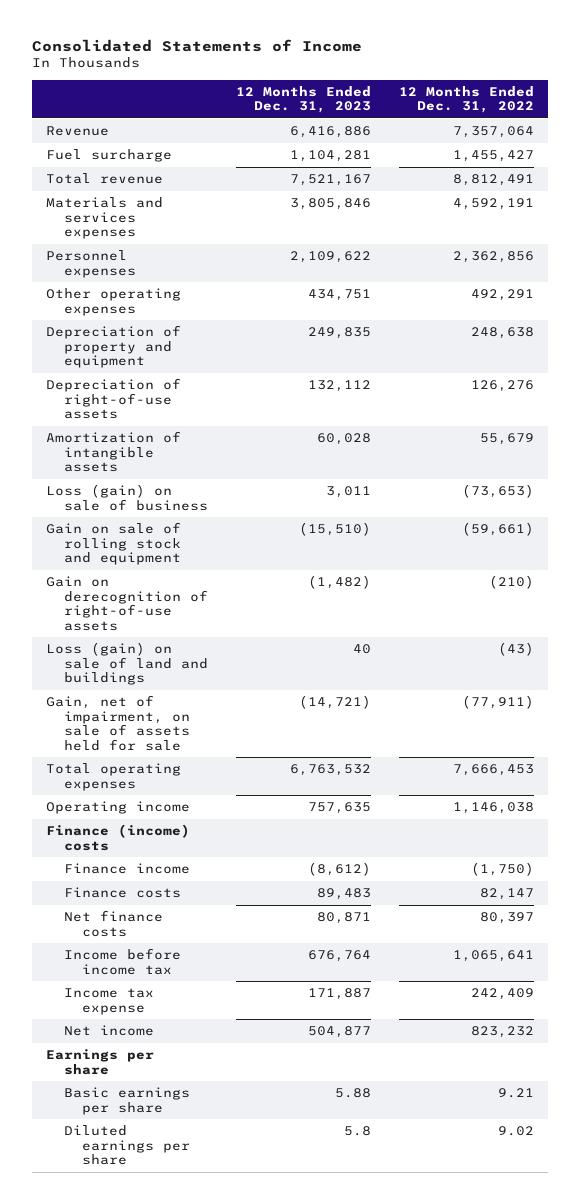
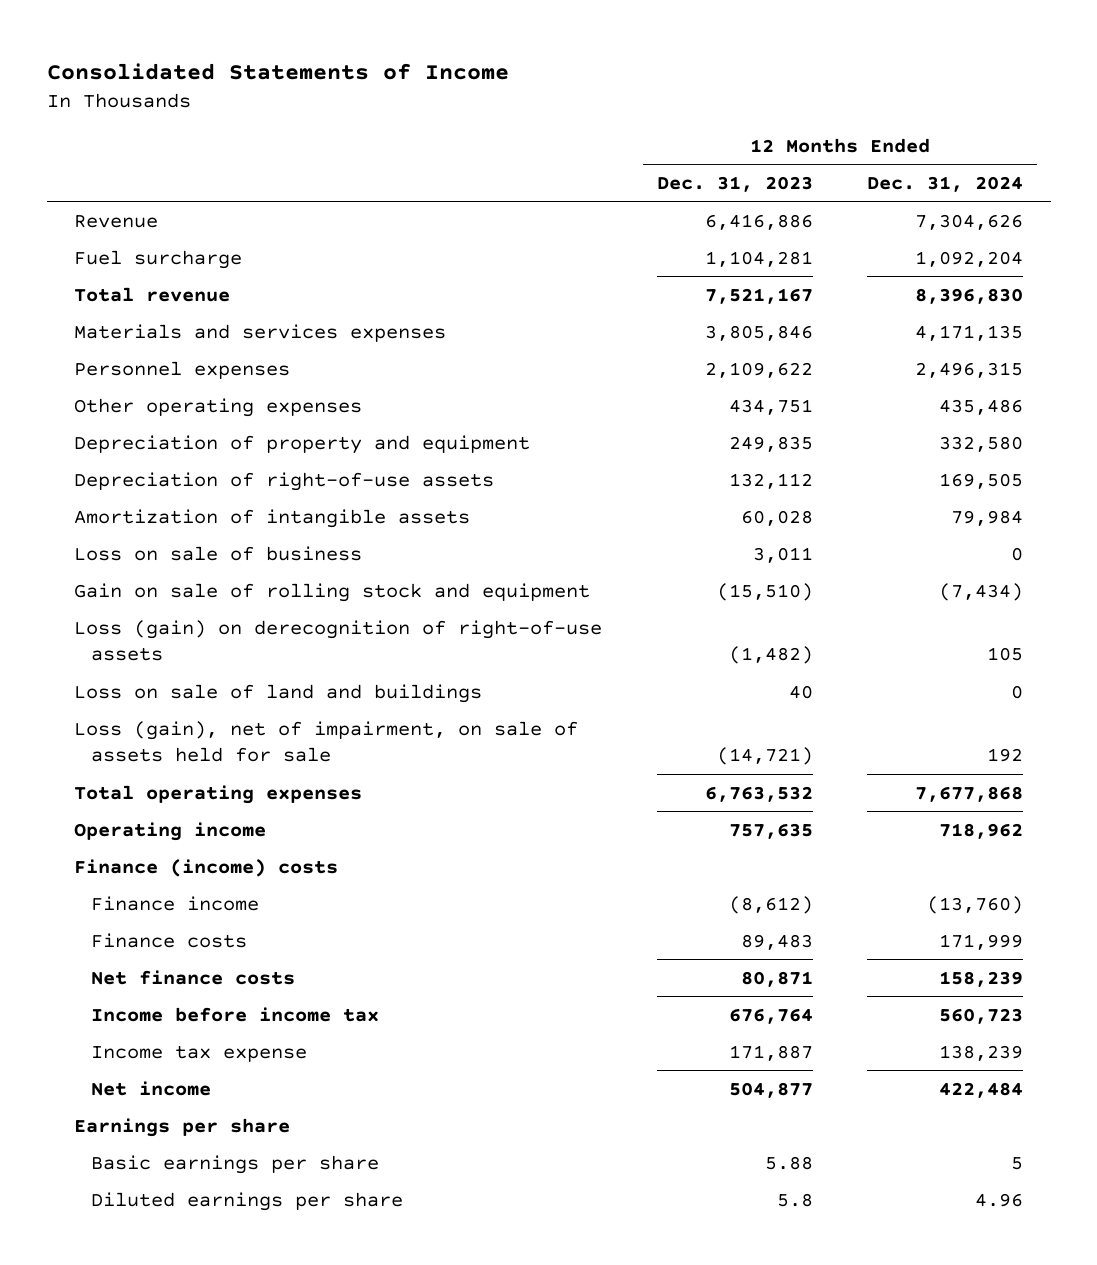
- | 12 Months Ended Dec. 31, 2023 | 12 Months Ended Dec. 31, 2022
+ | 12 Months Ended Dec. 31, 2023 | 12 Months Ended Dec. 31, 2024
- Loss (gain) on sale of business | 3,011 | (73,653)
+ Loss on sale of business | 3,011 | 0
- Gain on derecognition of right-of-use assets | (1,482) | (210)
- Loss (gain) on sale of land and buildings | 40 | (43)
- Gain, net of impairment, on sale of assets held for sale | (14,721) | (77,911)
+ Loss (gain) on derecognition of right-of-use assets | (1,482) | 105
+ Loss on sale of land and buildings | 40 | 0
+ Loss (gain), net of impairment, on sale of assets held for sale | (14,721) | 192

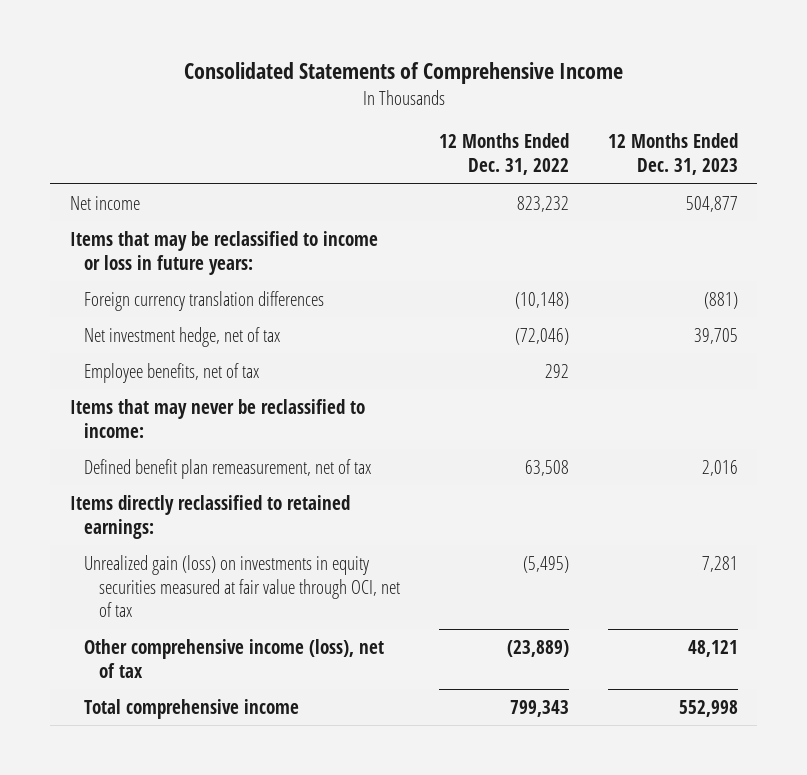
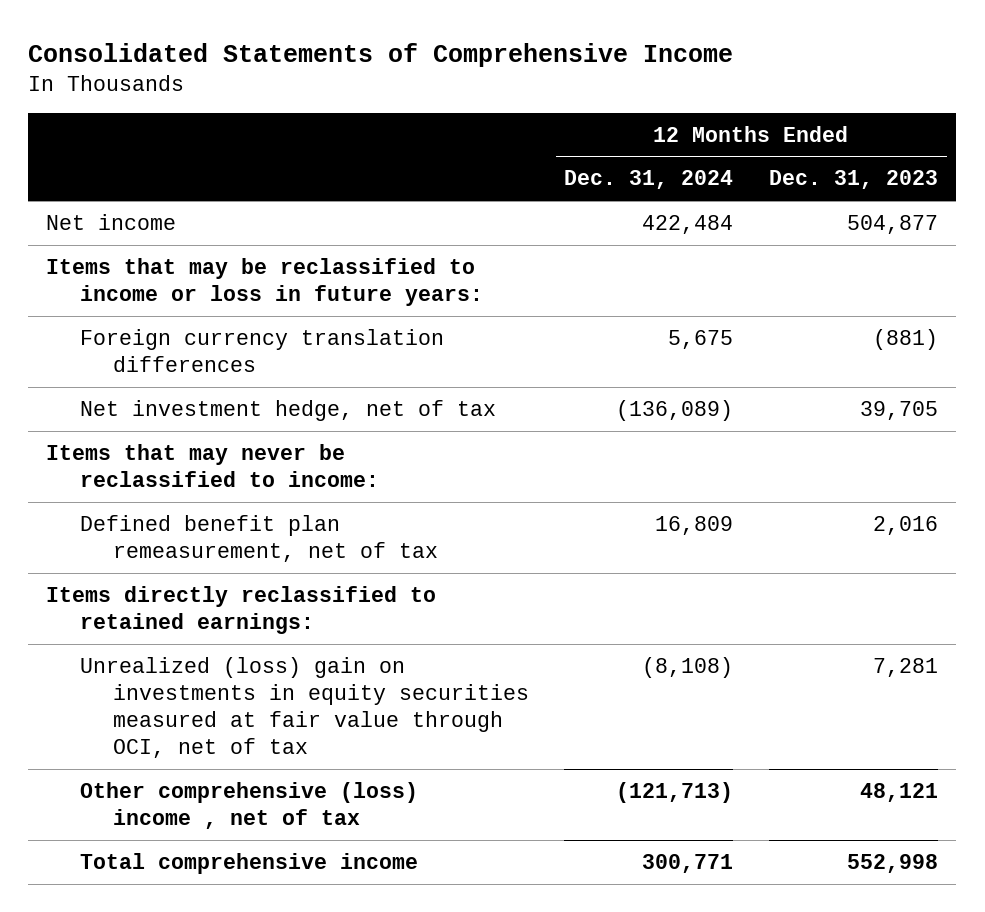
- | 12 Months Ended Dec. 31, 2022 | 12 Months Ended Dec. 31, 2023
+ | 12 Months Ended Dec. 31, 2024 | 12 Months Ended Dec. 31, 2023
- Employee benefits, net of tax | 292 |
- Unrealized gain (loss) on investments in equity securities measured at fair value through OCI, net of tax | (5,495) | 7,281
- Other comprehensive income (loss), net of tax | (23,889) | 48,121
+ Unrealized (loss) gain on investments in equity securities measured at fair value through OCI, net of tax | (8,108) | 7,281
+ Other comprehensive (loss) income , net of tax | (121,713) | 48,121

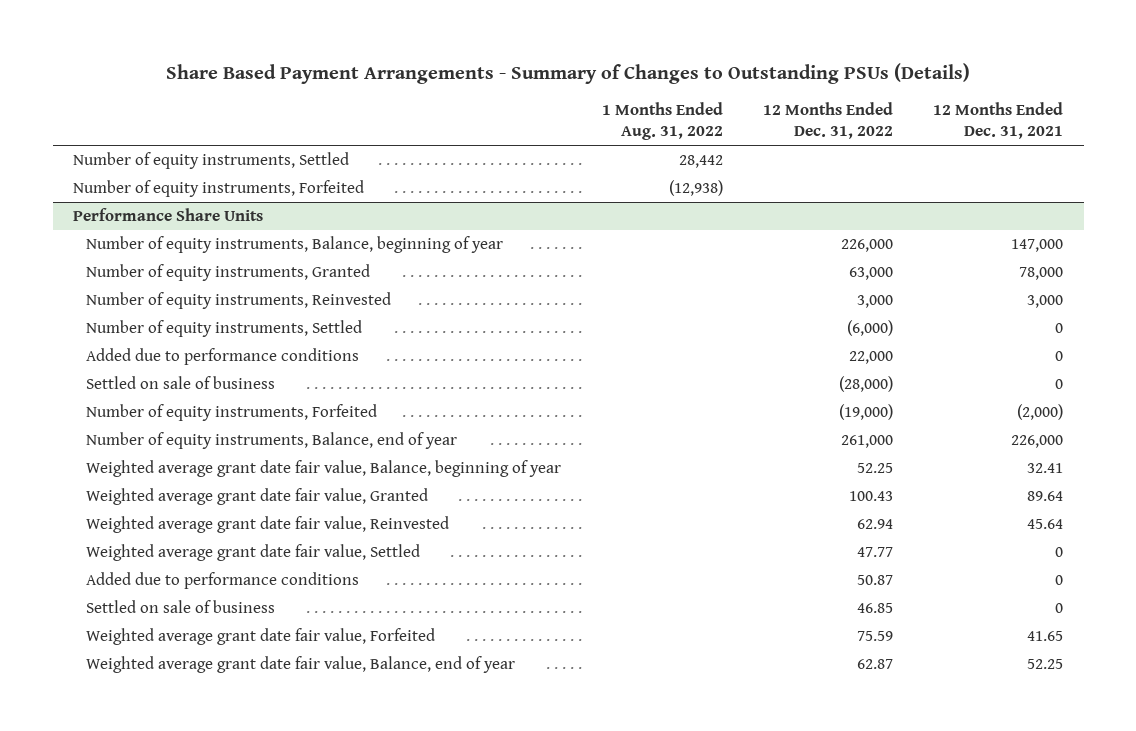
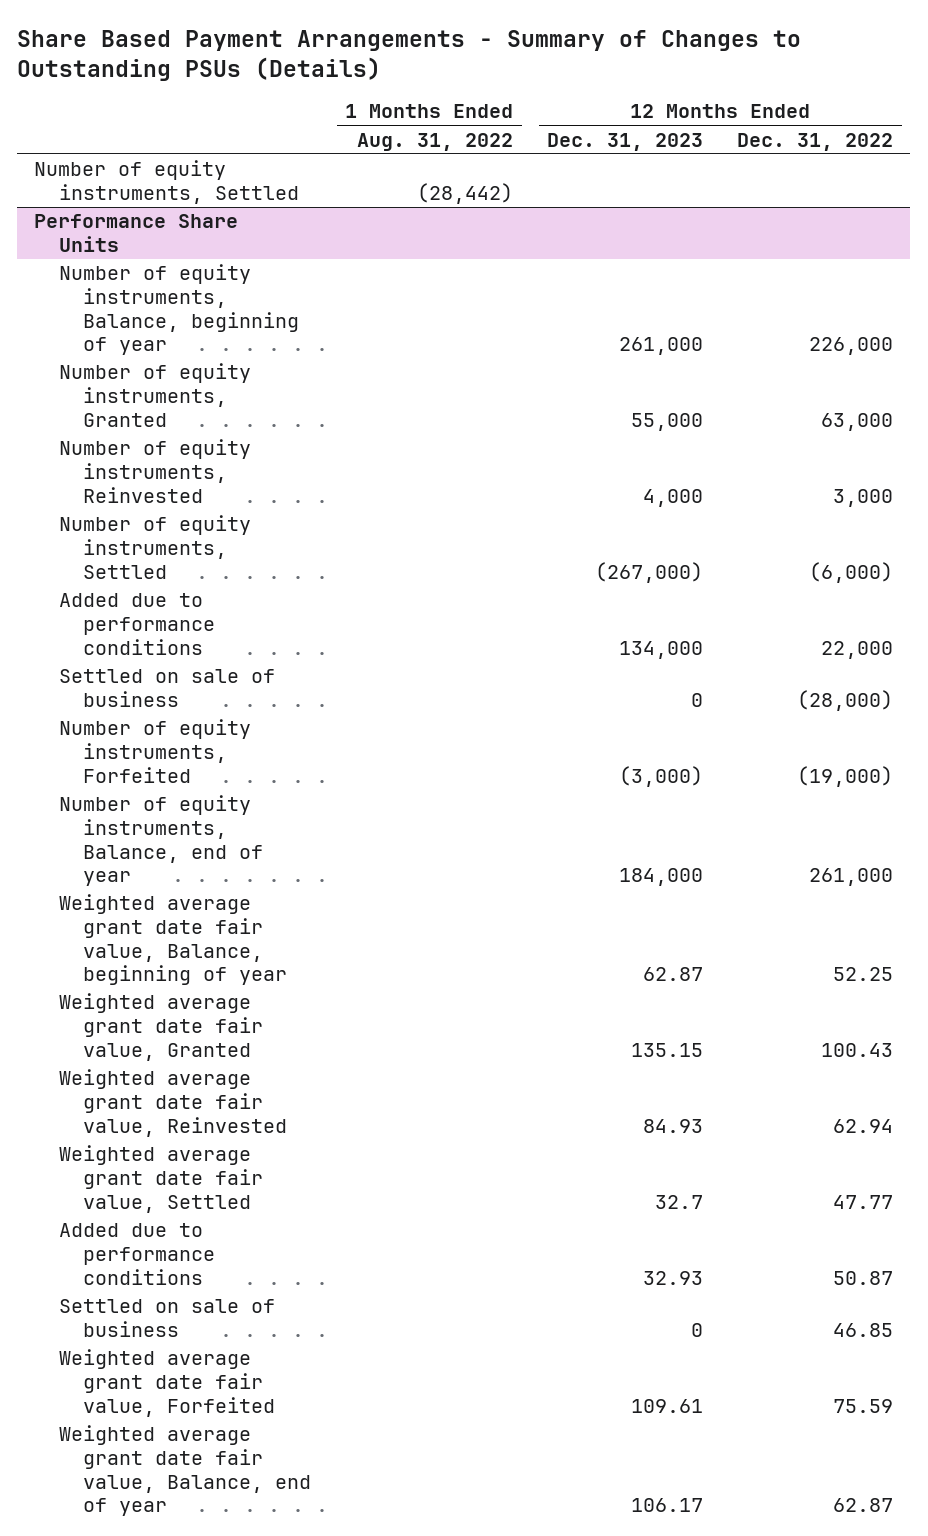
- | 1 Months Ended Aug. 31, 2022 | 12 Months Ended Dec. 31, 2022 | 12 Months Ended Dec. 31, 2021
+ | 1 Months Ended Aug. 31, 2022 | 12 Months Ended Dec. 31, 2023 | 12 Months Ended Dec. 31, 2022
- Number of equity instruments, Settled | 28,442 | |
- Number of equity instruments, Forfeited | (12,938) | |
+ Number of equity instruments, Settled | (28,442) | |

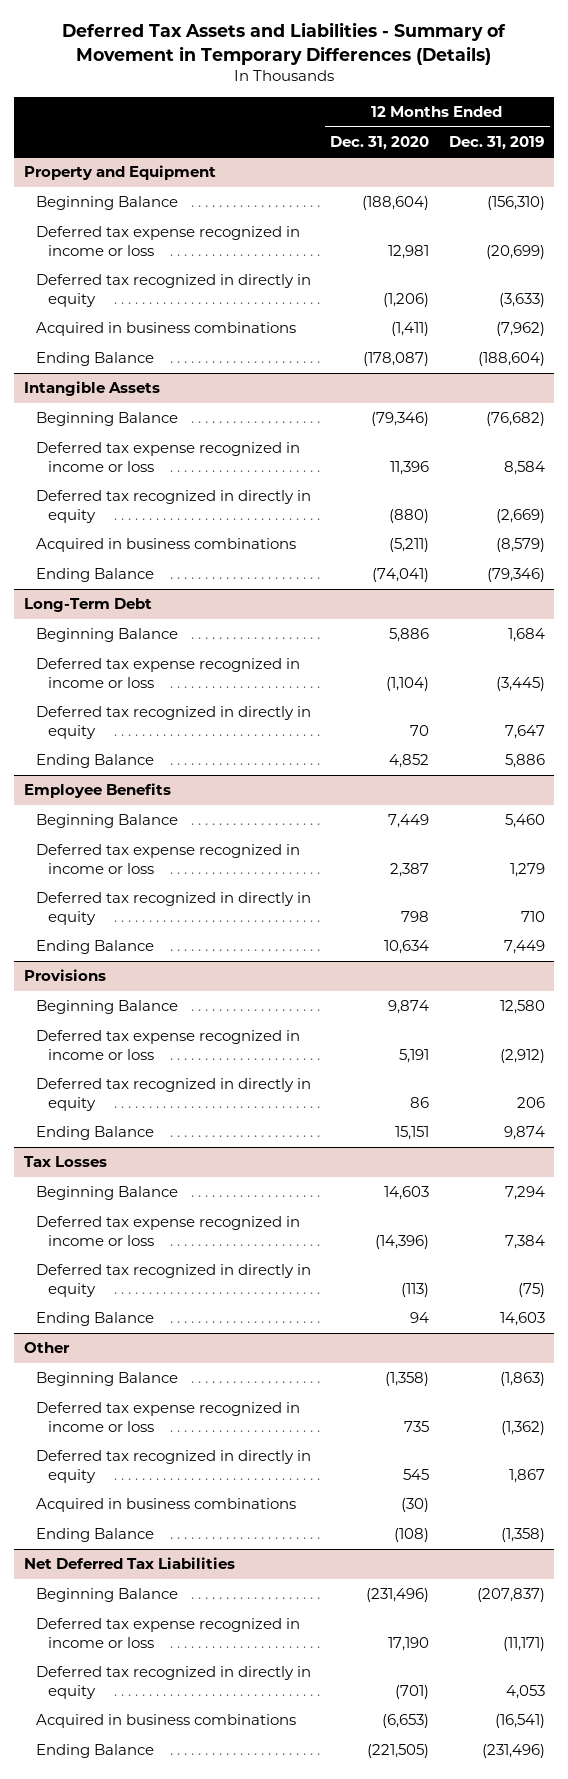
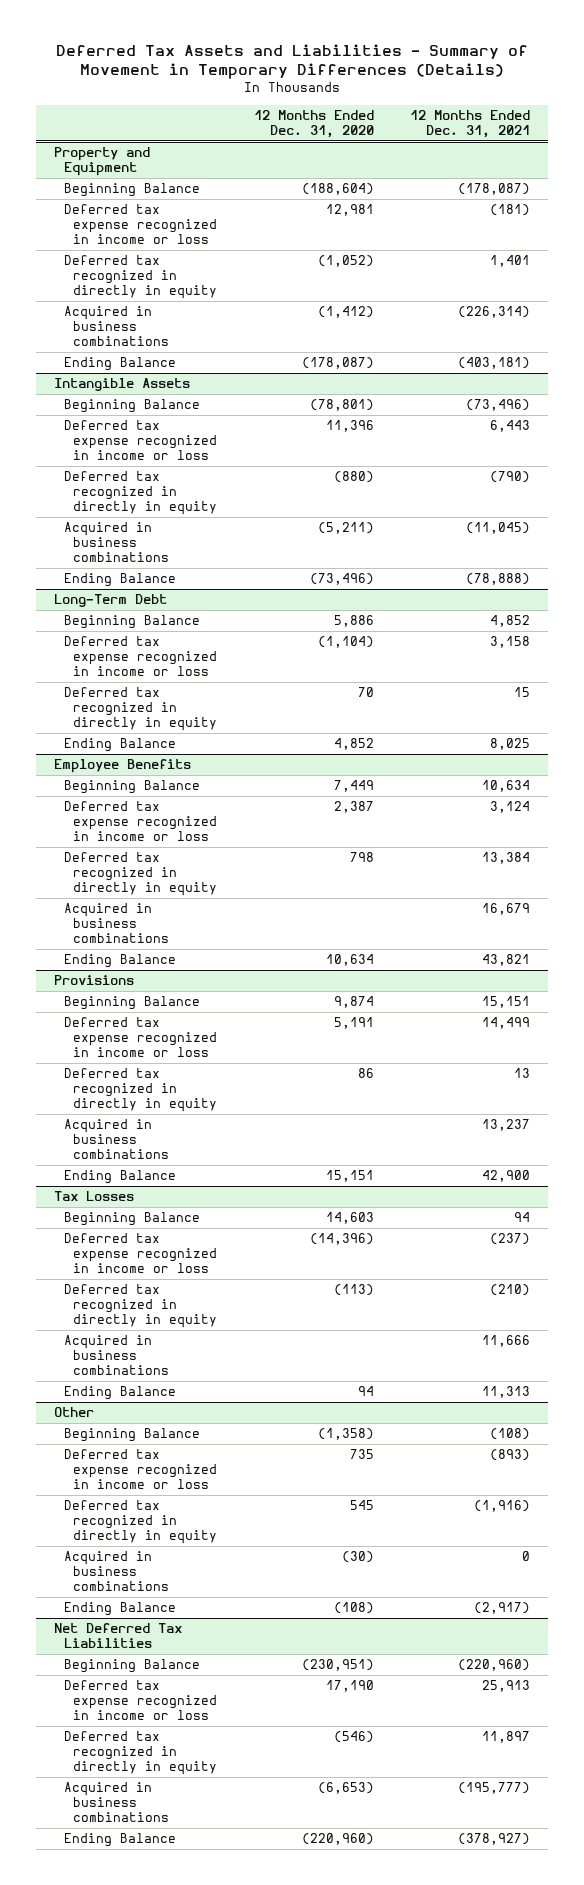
- | 12 Months Ended Dec. 31, 2020 | 12 Months Ended Dec. 31, 2019
+ | 12 Months Ended Dec. 31, 2020 | 12 Months Ended Dec. 31, 2021
@ Property and Equipment
- Deferred tax recognized in directly in equity | (1,206) | (3,633)
- Acquired in business combinations | (1,411) | (7,962)
+ Deferred tax recognized in directly in equity | (1,052) | 1,401
+ Acquired in business combinations | (1,412) | (226,314)
@ Intangible Assets
- Beginning Balance | (79,346) | (76,682)
+ Beginning Balance | (78,801) | (73,496)
- Ending Balance | (74,041) | (79,346)
+ Ending Balance | (73,496) | (78,888)
@ Employee Benefits
+ Acquired in business combinations | | 16,679
@ Provisions
+ Acquired in business combinations | | 13,237
@ Tax Losses
+ Acquired in business combinations | | 11,666
@ Net Deferred Tax Liabilities
- Beginning Balance | (231,496) | (207,837)
+ Beginning Balance | (230,951) | (220,960)
- Deferred tax recognized in directly in equity | (701) | 4,053
+ Deferred tax recognized in directly in equity | (546) | 11,897
- Ending Balance | (221,505) | (231,496)
+ Ending Balance | (220,960) | (378,927)

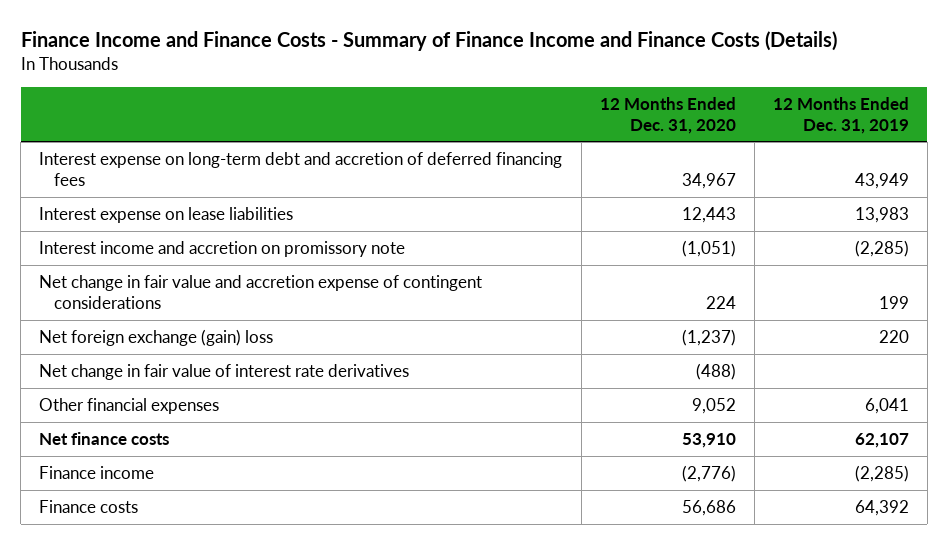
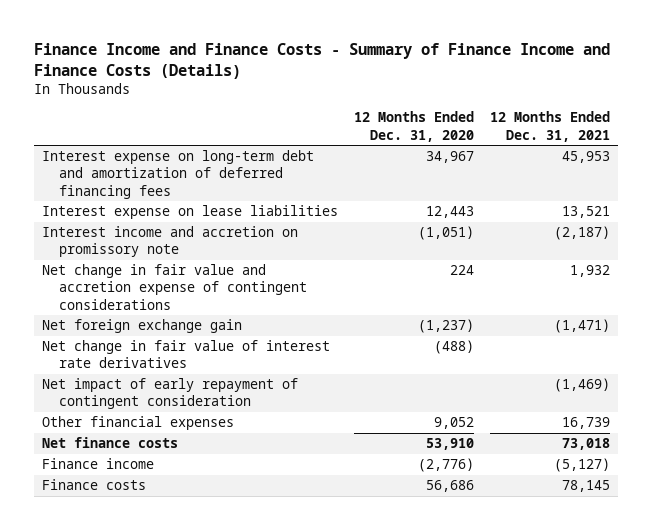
- | 12 Months Ended Dec. 31, 2020 | 12 Months Ended Dec. 31, 2019
+ | 12 Months Ended Dec. 31, 2020 | 12 Months Ended Dec. 31, 2021
- Interest expense on long-term debt and accretion of deferred financing fees | 34,967 | 43,949
+ Interest expense on long-term debt and amortization of deferred financing fees | 34,967 | 45,953
- Net foreign exchange (gain) loss | (1,237) | 220
+ Net foreign exchange gain | (1,237) | (1,471)
+ Net impact of early repayment of contingent consideration | | (1,469)

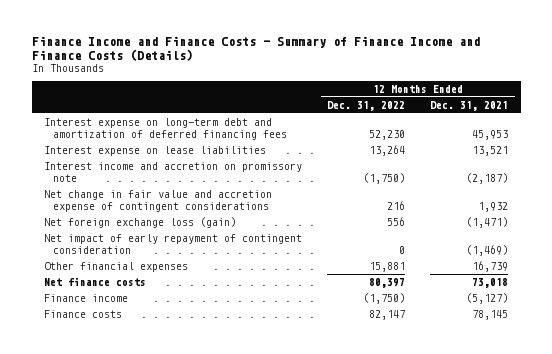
- | 12 Months Ended Dec. 31, 2020 | 12 Months Ended Dec. 31, 2021
+ | 12 Months Ended Dec. 31, 2022 | 12 Months Ended Dec. 31, 2021
- Net foreign exchange gain | (1,237) | (1,471)
- Net change in fair value of interest rate derivatives | (488) |
+ Net foreign exchange loss (gain) | 556 | (1,471)

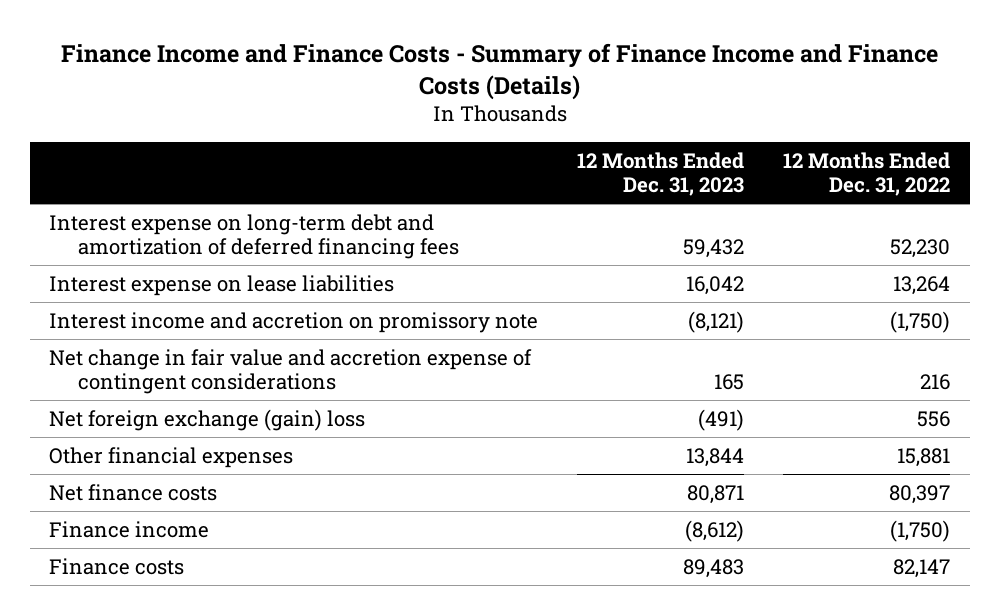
- | 12 Months Ended Dec. 31, 2022 | 12 Months Ended Dec. 31, 2021
+ | 12 Months Ended Dec. 31, 2023 | 12 Months Ended Dec. 31, 2022
- Net foreign exchange loss (gain) | 556 | (1,471)
- Net impact of early repayment of contingent consideration | 0 | (1,469)
+ Net foreign exchange (gain) loss | (491) | 556

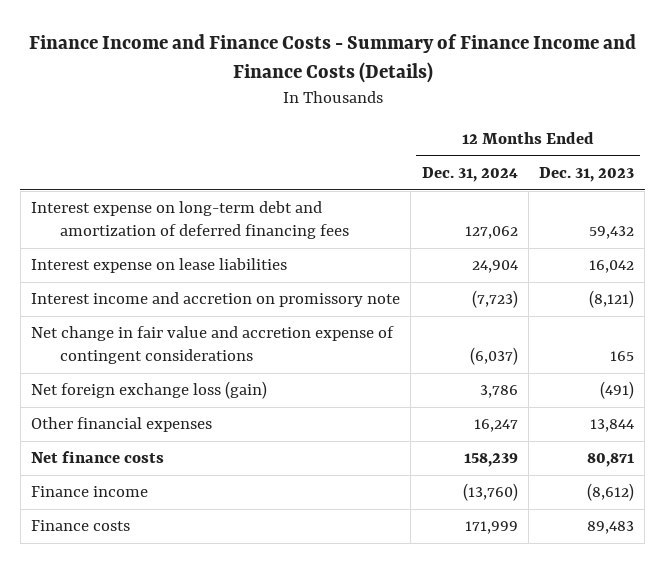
- | 12 Months Ended Dec. 31, 2023 | 12 Months Ended Dec. 31, 2022
+ | 12 Months Ended Dec. 31, 2024 | 12 Months Ended Dec. 31, 2023
- Net foreign exchange (gain) loss | (491) | 556
+ Net foreign exchange loss (gain) | 3,786 | (491)

